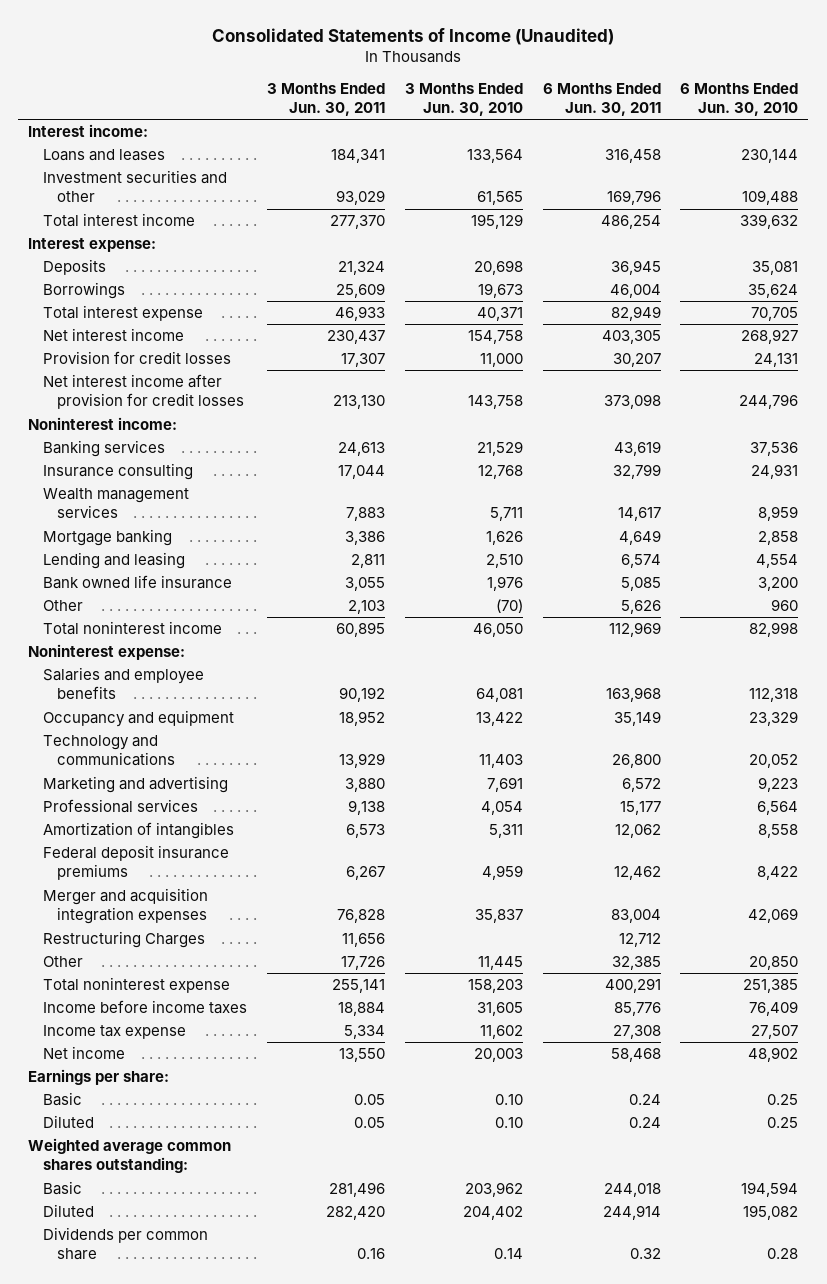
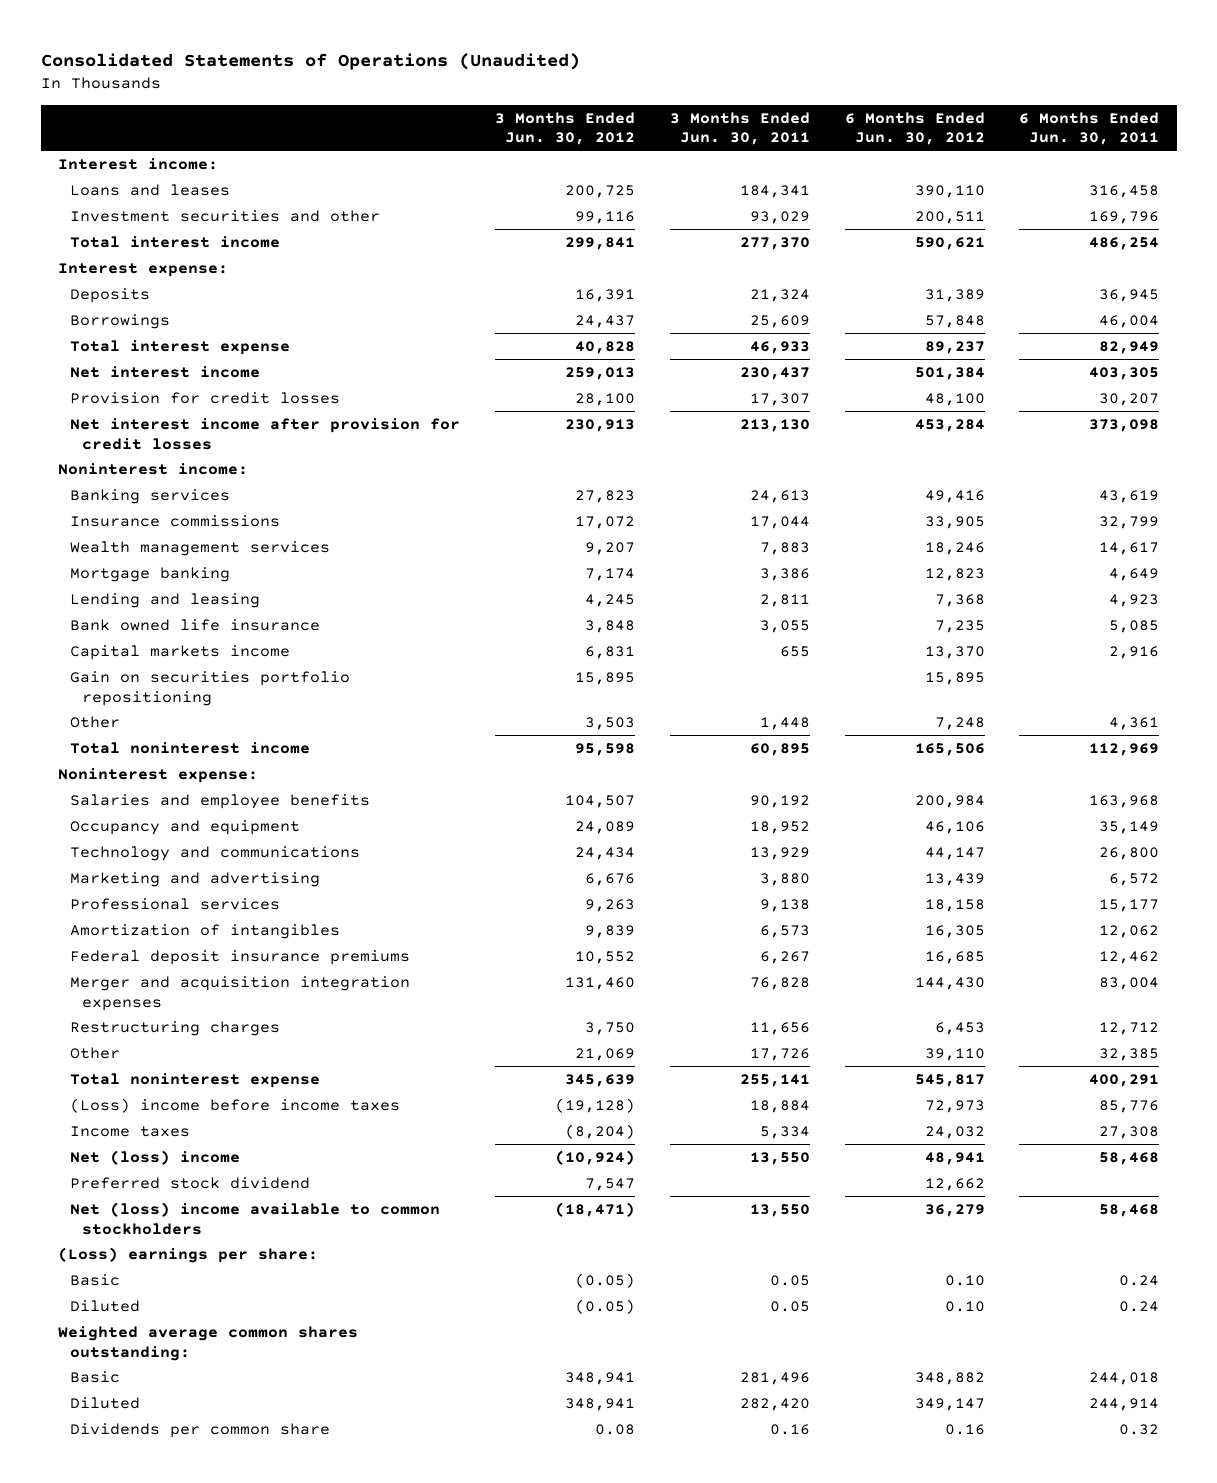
- Consolidated Statements of Income (Unaudited)
+ Consolidated Statements of Operations (Unaudited)
- | 3 Months Ended Jun. 30, 2011 | 3 Months Ended Jun. 30, 2010 | 6 Months Ended Jun. 30, 2011 | 6 Months Ended Jun. 30, 2010
+ | 3 Months Ended Jun. 30, 2012 | 3 Months Ended Jun. 30, 2011 | 6 Months Ended Jun. 30, 2012 | 6 Months Ended Jun. 30, 2011
- Insurance consulting | 17,044 | 12,768 | 32,799 | 24,931
+ Insurance commissions | 17,072 | 17,044 | 33,905 | 32,799
- Lending and leasing | 2,811 | 2,510 | 6,574 | 4,554
+ Lending and leasing | 4,245 | 2,811 | 7,368 | 4,923
- Other | 2,103 | (70) | 5,626 | 960
+ Capital markets income | 6,831 | 655 | 13,370 | 2,916
+ Gain on securities portfolio repositioning | 15,895 | | 15,895 |
+ Other | 3,503 | 1,448 | 7,248 | 4,361
- Restructuring Charges | 11,656 | | 12,712 |
+ Restructuring charges | 3,750 | 11,656 | 6,453 | 12,712
- Income before income taxes | 18,884 | 31,605 | 85,776 | 76,409
- Income tax expense | 5,334 | 11,602 | 27,308 | 27,507
- Net income | 13,550 | 20,003 | 58,468 | 48,902
- Earnings per share:
+ (Loss) income before income taxes | (19,128) | 18,884 | 72,973 | 85,776
+ Income taxes | (8,204) | 5,334 | 24,032 | 27,308
+ Net (loss) income | (10,924) | 13,550 | 48,941 | 58,468
+ Preferred stock dividend | 7,547 | | 12,662 |
+ Net (loss) income available to common stockholders | (18,471) | 13,550 | 36,279 | 58,468
+ (Loss) earnings per share:

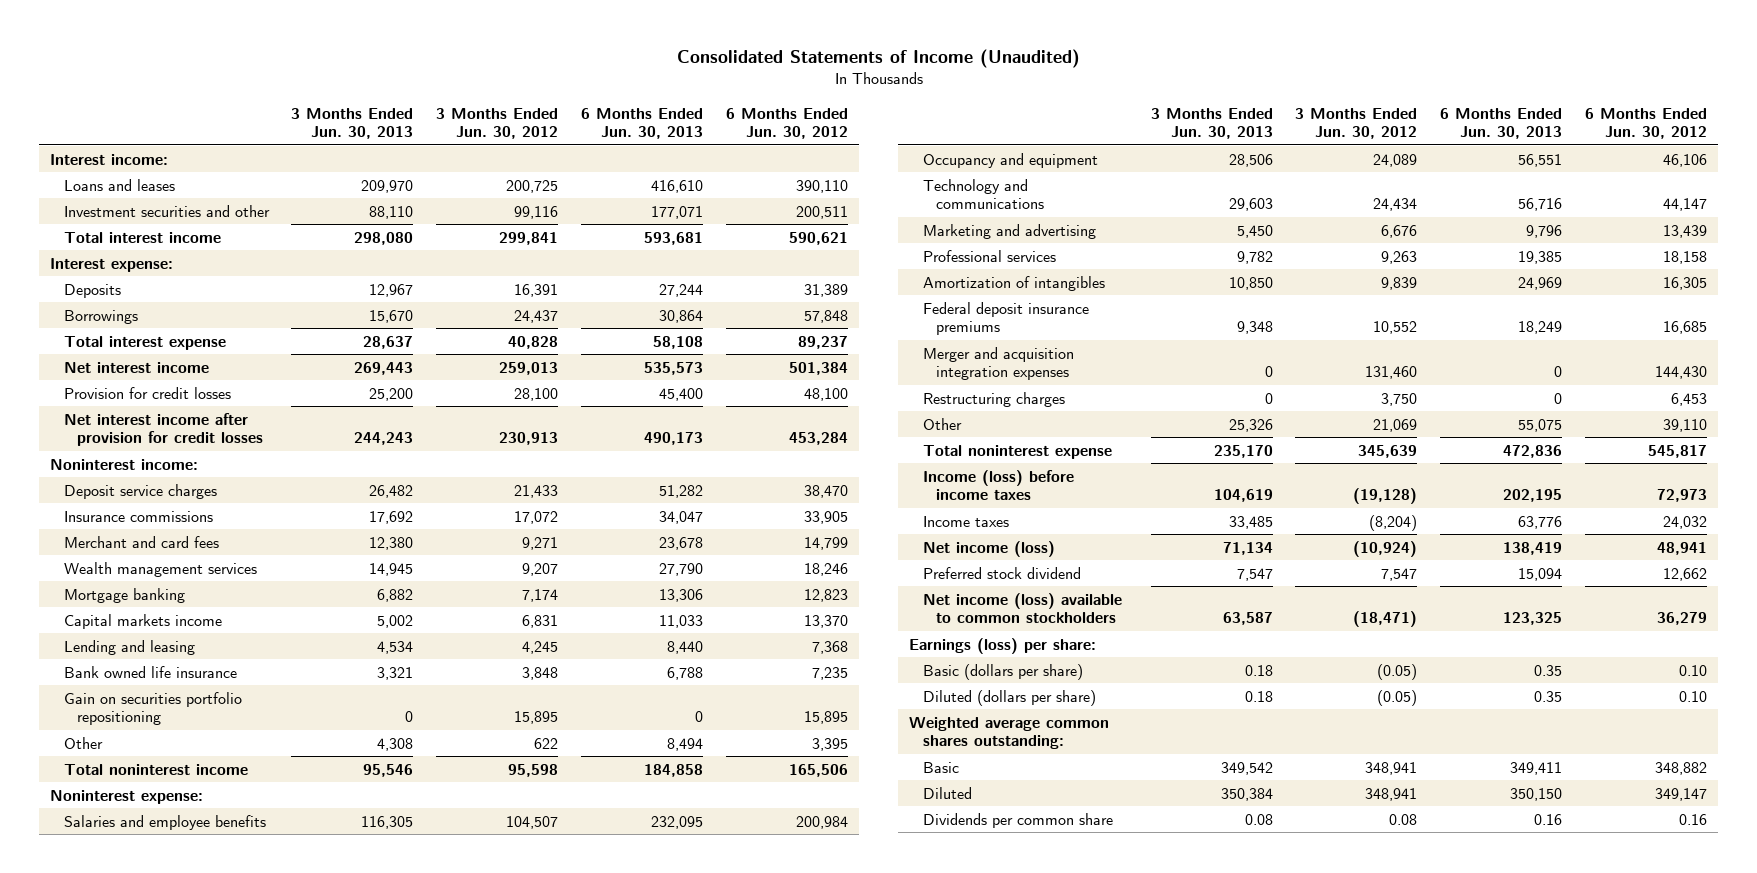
- Consolidated Statements of Operations (Unaudited)
+ Consolidated Statements of Income (Unaudited)
- | 3 Months Ended Jun. 30, 2012 | 3 Months Ended Jun. 30, 2011 | 6 Months Ended Jun. 30, 2012 | 6 Months Ended Jun. 30, 2011
+ | 3 Months Ended Jun. 30, 2013 | 3 Months Ended Jun. 30, 2012 | 6 Months Ended Jun. 30, 2013 | 6 Months Ended Jun. 30, 2012
- Banking services | 27,823 | 24,613 | 49,416 | 43,619
+ Deposit service charges | 26,482 | 21,433 | 51,282 | 38,470
+ Merchant and card fees | 12,380 | 9,271 | 23,678 | 14,799
moved up: Capital markets income | 5,002 | 6,831 | 11,033 | 13,370
- Other | 3,503 | 1,448 | 7,248 | 4,361
+ Other | 4,308 | 622 | 8,494 | 3,395
- (Loss) income before income taxes | (19,128) | 18,884 | 72,973 | 85,776
+ Income (loss) before income taxes | 104,619 | (19,128) | 202,195 | 72,973
- Net (loss) income | (10,924) | 13,550 | 48,941 | 58,468
+ Net income (loss) | 71,134 | (10,924) | 138,419 | 48,941
- Net (loss) income available to common stockholders | (18,471) | 13,550 | 36,279 | 58,468
- (Loss) earnings per share:
- Basic | (0.05) | 0.05 | 0.10 | 0.24
- Diluted | (0.05) | 0.05 | 0.10 | 0.24
+ Net income (loss) available to common stockholders | 63,587 | (18,471) | 123,325 | 36,279
+ Earnings (loss) per share:
+ Basic (dollars per share) | 0.18 | (0.05) | 0.35 | 0.10
+ Diluted (dollars per share) | 0.18 | (0.05) | 0.35 | 0.10

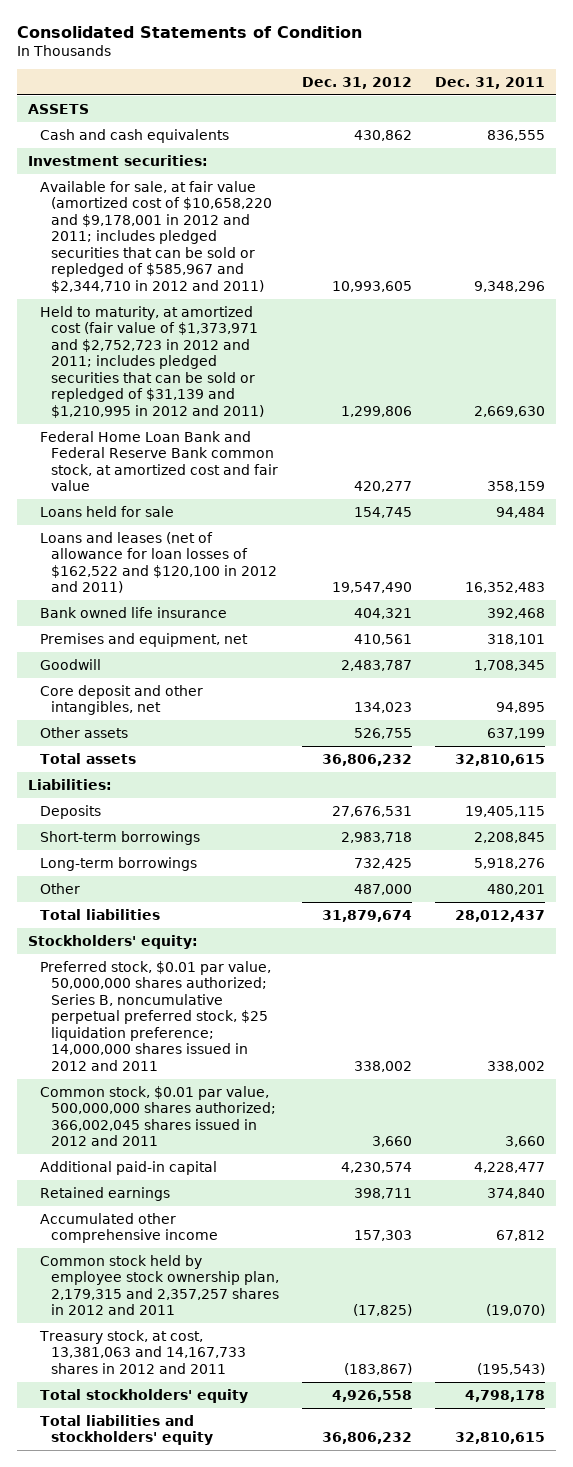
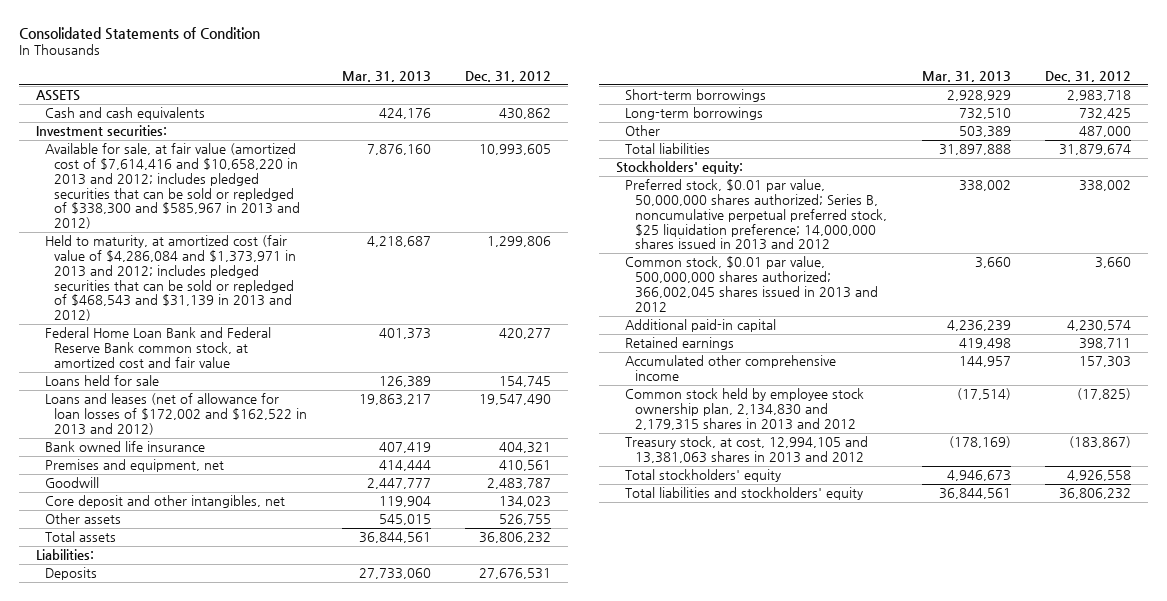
- | Dec. 31, 2012 | Dec. 31, 2011
+ | Mar. 31, 2013 | Dec. 31, 2012
- Available for sale, at fair value (amortized cost of $10,658,220 and $9,178,001 in 2012 and 2011; includes pledged securities that can be sold or repledged of $585,967 and $2,344,710 in 2012 and 2011) | 10,993,605 | 9,348,296
- Held to maturity, at amortized cost (fair value of $1,373,971 and $2,752,723 in 2012 and 2011; includes pledged securities that can be sold or repledged of $31,139 and $1,210,995 in 2012 and 2011) | 1,299,806 | 2,669,630
+ Available for sale, at fair value (amortized cost of $7,614,416 and $10,658,220 in 2013 and 2012; includes pledged securities that can be sold or repledged of $338,300 and $585,967 in 2013 and 2012) | 7,876,160 | 10,993,605
+ Held to maturity, at amortized cost (fair value of $4,286,084 and $1,373,971 in 2013 and 2012; includes pledged securities that can be sold or repledged of $468,543 and $31,139 in 2013 and 2012) | 4,218,687 | 1,299,806
- Loans and leases (net of allowance for loan losses of $162,522 and $120,100 in 2012 and 2011) | 19,547,490 | 16,352,483
+ Loans and leases (net of allowance for loan losses of $172,002 and $162,522 in 2013 and 2012) | 19,863,217 | 19,547,490
- Preferred stock, $0.01 par value, 50,000,000 shares authorized; Series B, noncumulative perpetual preferred stock, $25 liquidation preference; 14,000,000 shares issued in 2012 and 2011 | 338,002 | 338,002
- Common stock, $0.01 par value, 500,000,000 shares authorized; 366,002,045 shares issued in 2012 and 2011 | 3,660 | 3,660
+ Preferred stock, $0.01 par value, 50,000,000 shares authorized; Series B, noncumulative perpetual preferred stock, $25 liquidation preference; 14,000,000 shares issued in 2013 and 2012 | 338,002 | 338,002
+ Common stock, $0.01 par value, 500,000,000 shares authorized; 366,002,045 shares issued in 2013 and 2012 | 3,660 | 3,660
- Common stock held by employee stock ownership plan, 2,179,315 and 2,357,257 shares in 2012 and 2011 | (17,825) | (19,070)
- Treasury stock, at cost, 13,381,063 and 14,167,733 shares in 2012 and 2011 | (183,867) | (195,543)
+ Common stock held by employee stock ownership plan, 2,134,830 and 2,179,315 shares in 2013 and 2012 | (17,514) | (17,825)
+ Treasury stock, at cost, 12,994,105 and 13,381,063 shares in 2013 and 2012 | (178,169) | (183,867)

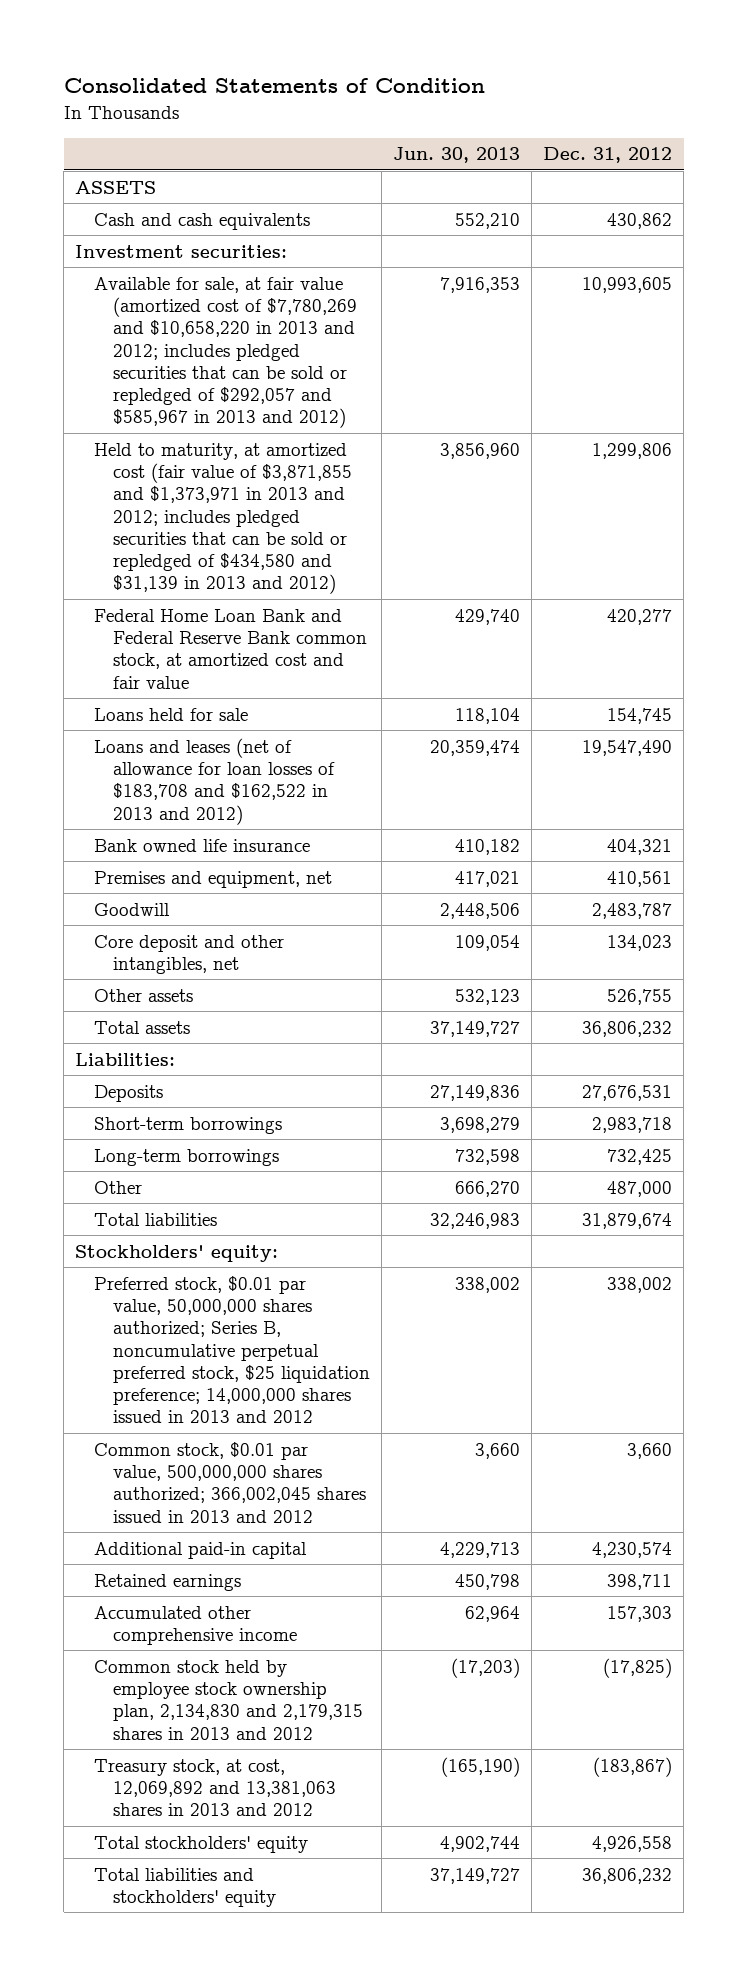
- | Mar. 31, 2013 | Dec. 31, 2012
+ | Jun. 30, 2013 | Dec. 31, 2012
- Available for sale, at fair value (amortized cost of $7,614,416 and $10,658,220 in 2013 and 2012; includes pledged securities that can be sold or repledged of $338,300 and $585,967 in 2013 and 2012) | 7,876,160 | 10,993,605
- Held to maturity, at amortized cost (fair value of $4,286,084 and $1,373,971 in 2013 and 2012; includes pledged securities that can be sold or repledged of $468,543 and $31,139 in 2013 and 2012) | 4,218,687 | 1,299,806
+ Available for sale, at fair value (amortized cost of $7,780,269 and $10,658,220 in 2013 and 2012; includes pledged securities that can be sold or repledged of $292,057 and $585,967 in 2013 and 2012) | 7,916,353 | 10,993,605
+ Held to maturity, at amortized cost (fair value of $3,871,855 and $1,373,971 in 2013 and 2012; includes pledged securities that can be sold or repledged of $434,580 and $31,139 in 2013 and 2012) | 3,856,960 | 1,299,806
- Loans and leases (net of allowance for loan losses of $172,002 and $162,522 in 2013 and 2012) | 19,863,217 | 19,547,490
+ Loans and leases (net of allowance for loan losses of $183,708 and $162,522 in 2013 and 2012) | 20,359,474 | 19,547,490
- Treasury stock, at cost, 12,994,105 and 13,381,063 shares in 2013 and 2012 | (178,169) | (183,867)
+ Treasury stock, at cost, 12,069,892 and 13,381,063 shares in 2013 and 2012 | (165,190) | (183,867)

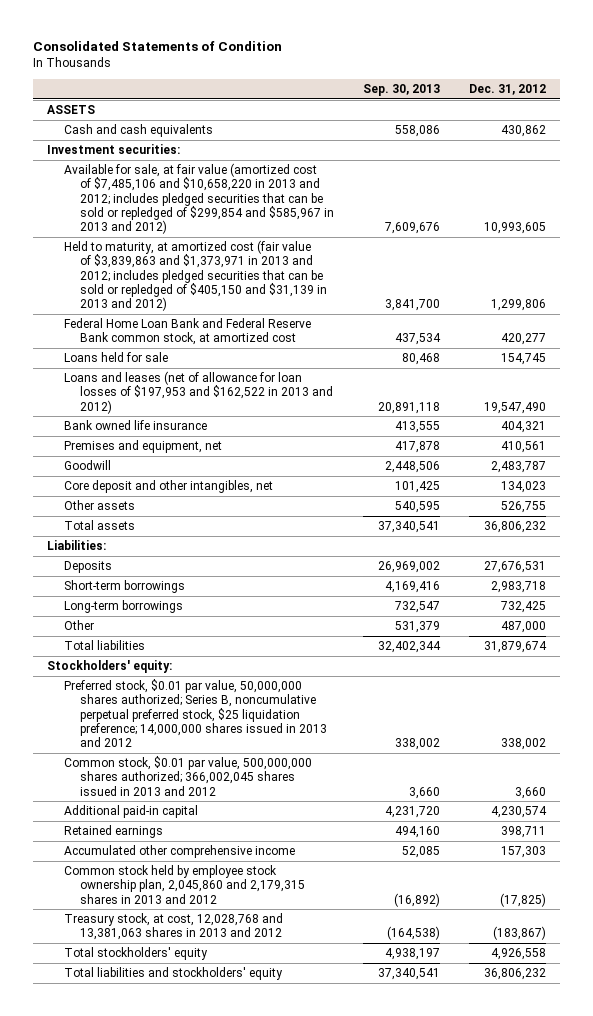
- | Jun. 30, 2013 | Dec. 31, 2012
+ | Sep. 30, 2013 | Dec. 31, 2012
- Available for sale, at fair value (amortized cost of $7,780,269 and $10,658,220 in 2013 and 2012; includes pledged securities that can be sold or repledged of $292,057 and $585,967 in 2013 and 2012) | 7,916,353 | 10,993,605
- Held to maturity, at amortized cost (fair value of $3,871,855 and $1,373,971 in 2013 and 2012; includes pledged securities that can be sold or repledged of $434,580 and $31,139 in 2013 and 2012) | 3,856,960 | 1,299,806
- Federal Home Loan Bank and Federal Reserve Bank common stock, at amortized cost and fair value | 429,740 | 420,277
+ Available for sale, at fair value (amortized cost of $7,485,106 and $10,658,220 in 2013 and 2012; includes pledged securities that can be sold or repledged of $299,854 and $585,967 in 2013 and 2012) | 7,609,676 | 10,993,605
+ Held to maturity, at amortized cost (fair value of $3,839,863 and $1,373,971 in 2013 and 2012; includes pledged securities that can be sold or repledged of $405,150 and $31,139 in 2013 and 2012) | 3,841,700 | 1,299,806
+ Federal Home Loan Bank and Federal Reserve Bank common stock, at amortized cost | 437,534 | 420,277
- Loans and leases (net of allowance for loan losses of $183,708 and $162,522 in 2013 and 2012) | 20,359,474 | 19,547,490
+ Loans and leases (net of allowance for loan losses of $197,953 and $162,522 in 2013 and 2012) | 20,891,118 | 19,547,490
- Common stock held by employee stock ownership plan, 2,134,830 and 2,179,315 shares in 2013 and 2012 | (17,203) | (17,825)
- Treasury stock, at cost, 12,069,892 and 13,381,063 shares in 2013 and 2012 | (165,190) | (183,867)
+ Common stock held by employee stock ownership plan, 2,045,860 and 2,179,315 shares in 2013 and 2012 | (16,892) | (17,825)
+ Treasury stock, at cost, 12,028,768 and 13,381,063 shares in 2013 and 2012 | (164,538) | (183,867)

